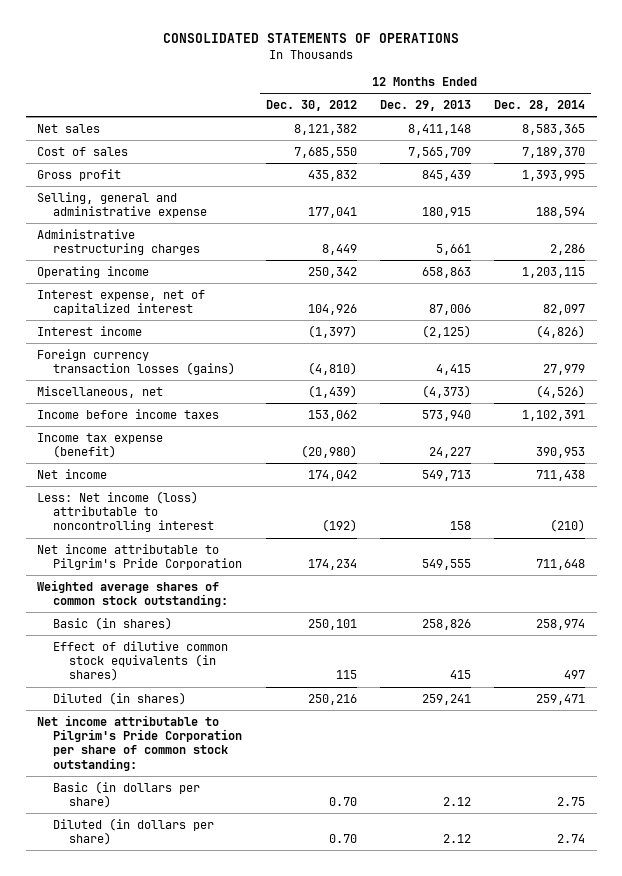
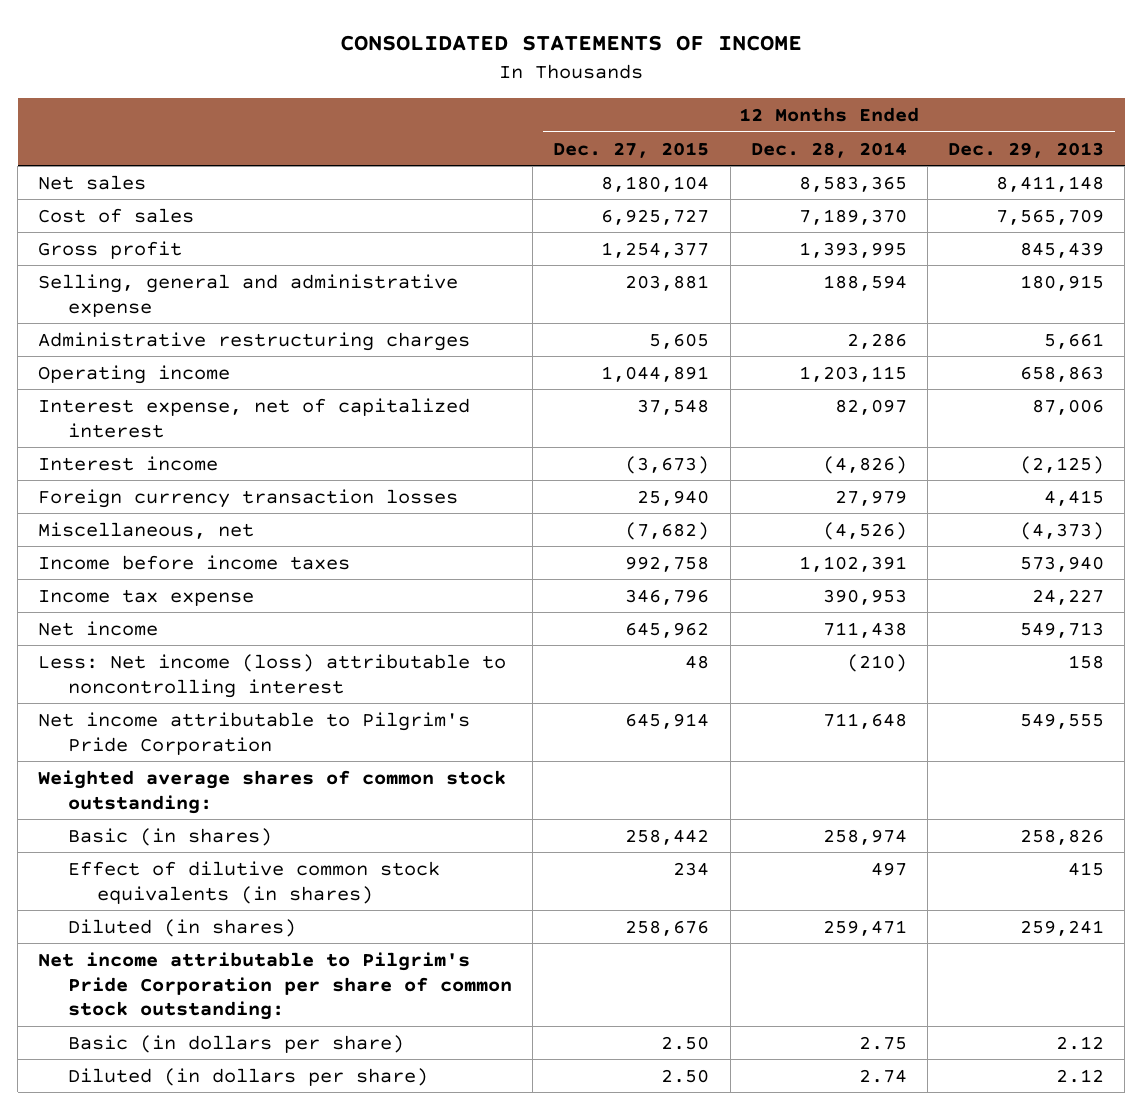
- CONSOLIDATED STATEMENTS OF OPERATIONS
+ CONSOLIDATED STATEMENTS OF INCOME
- | 12 Months Ended Dec. 30, 2012 | 12 Months Ended Dec. 29, 2013 | 12 Months Ended Dec. 28, 2014
+ | 12 Months Ended Dec. 27, 2015 | 12 Months Ended Dec. 28, 2014 | 12 Months Ended Dec. 29, 2013
- Foreign currency transaction losses (gains) | (4,810) | 4,415 | 27,979
+ Foreign currency transaction losses | 25,940 | 27,979 | 4,415
- Income tax expense (benefit) | (20,980) | 24,227 | 390,953
+ Income tax expense | 346,796 | 390,953 | 24,227

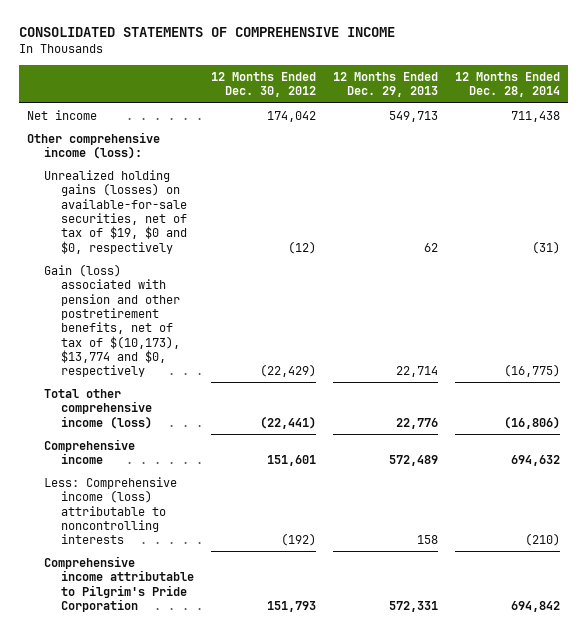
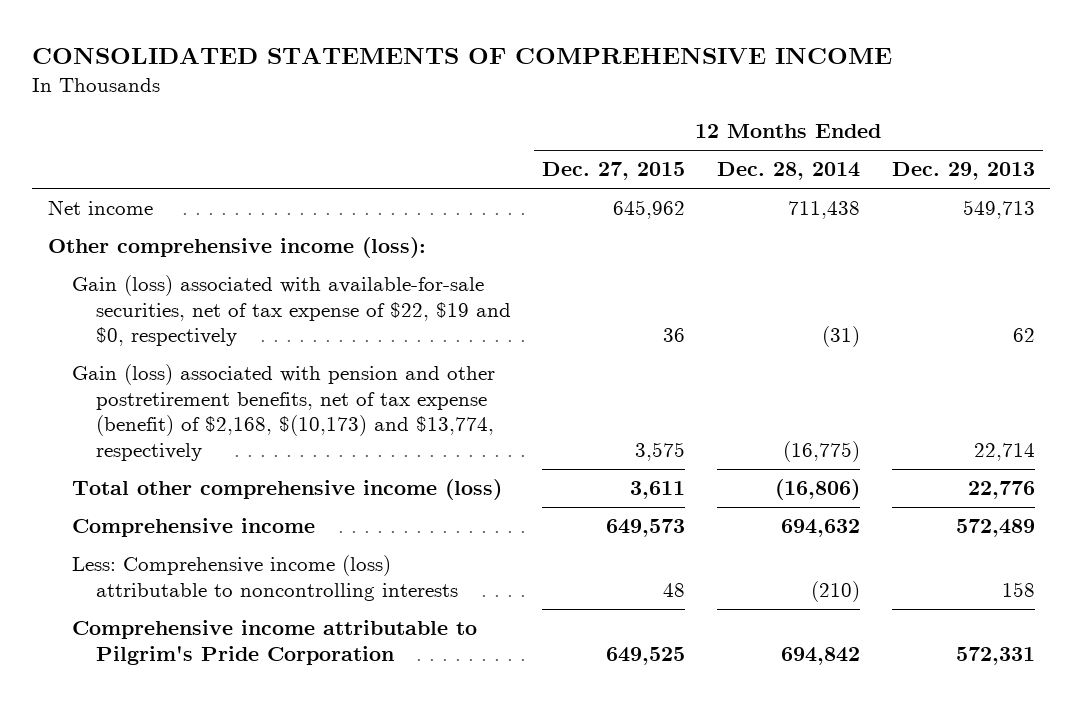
- | 12 Months Ended Dec. 30, 2012 | 12 Months Ended Dec. 29, 2013 | 12 Months Ended Dec. 28, 2014
+ | 12 Months Ended Dec. 27, 2015 | 12 Months Ended Dec. 28, 2014 | 12 Months Ended Dec. 29, 2013
- Unrealized holding gains (losses) on available-for-sale securities, net of tax of $19, $0 and $0, respectively | (12) | 62 | (31)
- Gain (loss) associated with pension and other postretirement benefits, net of tax of $(10,173), $13,774 and $0, respectively | (22,429) | 22,714 | (16,775)
+ Gain (loss) associated with available-for-sale securities, net of tax expense of $22, $19 and $0, respectively | 36 | (31) | 62
+ Gain (loss) associated with pension and other postretirement benefits, net of tax expense (benefit) of $2,168, $(10,173) and $13,774, respectively | 3,575 | (16,775) | 22,714

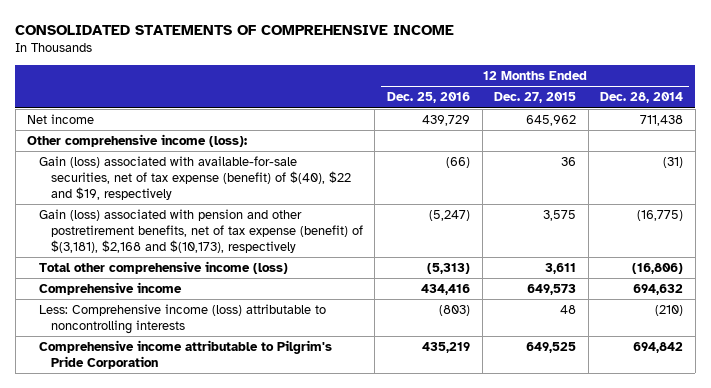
- | 12 Months Ended Dec. 27, 2015 | 12 Months Ended Dec. 28, 2014 | 12 Months Ended Dec. 29, 2013
+ | 12 Months Ended Dec. 25, 2016 | 12 Months Ended Dec. 27, 2015 | 12 Months Ended Dec. 28, 2014
- Gain (loss) associated with available-for-sale securities, net of tax expense of $22, $19 and $0, respectively | 36 | (31) | 62
- Gain (loss) associated with pension and other postretirement benefits, net of tax expense (benefit) of $2,168, $(10,173) and $13,774, respectively | 3,575 | (16,775) | 22,714
+ Gain (loss) associated with available-for-sale securities, net of tax expense (benefit) of $(40), $22 and $19, respectively | (66) | 36 | (31)
+ Gain (loss) associated with pension and other postretirement benefits, net of tax expense (benefit) of $(3,181), $2,168 and $(10,173), respectively | (5,247) | 3,575 | (16,775)

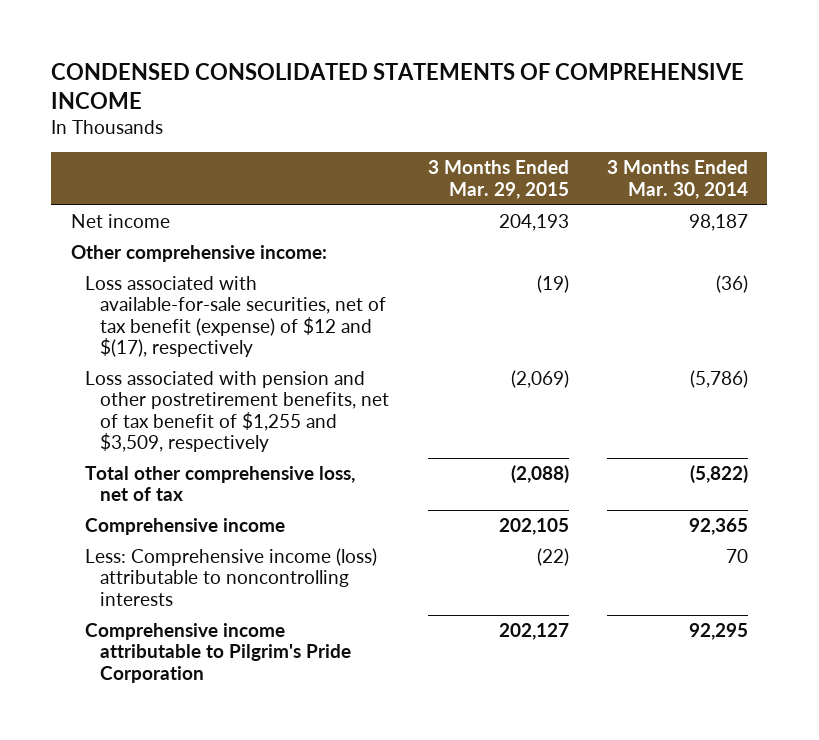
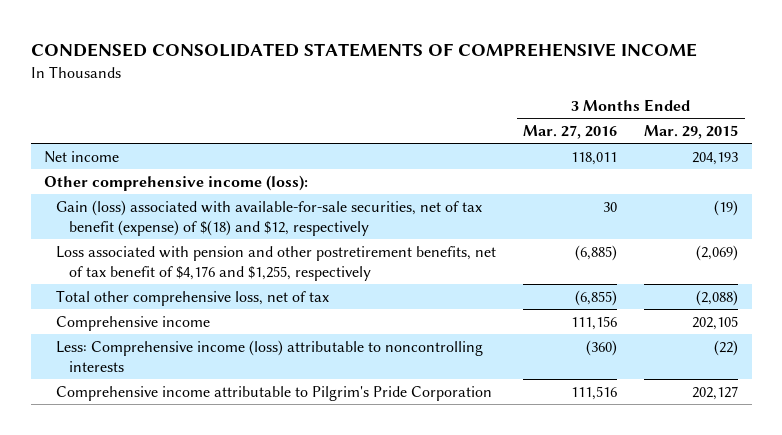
- | 3 Months Ended Mar. 29, 2015 | 3 Months Ended Mar. 30, 2014
+ | 3 Months Ended Mar. 27, 2016 | 3 Months Ended Mar. 29, 2015
- Other comprehensive income:
- Loss associated with available-for-sale securities, net of tax benefit (expense) of $12 and $(17), respectively | (19) | (36)
- Loss associated with pension and other postretirement benefits, net of tax benefit of $1,255 and $3,509, respectively | (2,069) | (5,786)
+ Other comprehensive income (loss):
+ Gain (loss) associated with available-for-sale securities, net of tax benefit (expense) of $(18) and $12, respectively | 30 | (19)
+ Loss associated with pension and other postretirement benefits, net of tax benefit of $4,176 and $1,255, respectively | (6,885) | (2,069)

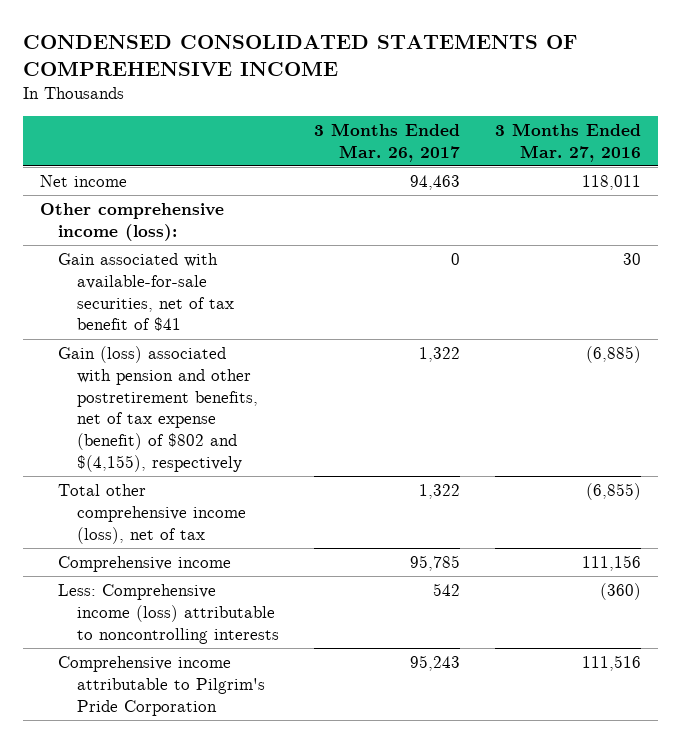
- | 3 Months Ended Mar. 27, 2016 | 3 Months Ended Mar. 29, 2015
+ | 3 Months Ended Mar. 26, 2017 | 3 Months Ended Mar. 27, 2016
- Gain (loss) associated with available-for-sale securities, net of tax benefit (expense) of $(18) and $12, respectively | 30 | (19)
- Loss associated with pension and other postretirement benefits, net of tax benefit of $4,176 and $1,255, respectively | (6,885) | (2,069)
- Total other comprehensive loss, net of tax | (6,855) | (2,088)
+ Gain associated with available-for-sale securities, net of tax benefit of $41 | 0 | 30
+ Gain (loss) associated with pension and other postretirement benefits, net of tax expense (benefit) of $802 and $(4,155), respectively | 1,322 | (6,885)
+ Total other comprehensive income (loss), net of tax | 1,322 | (6,855)

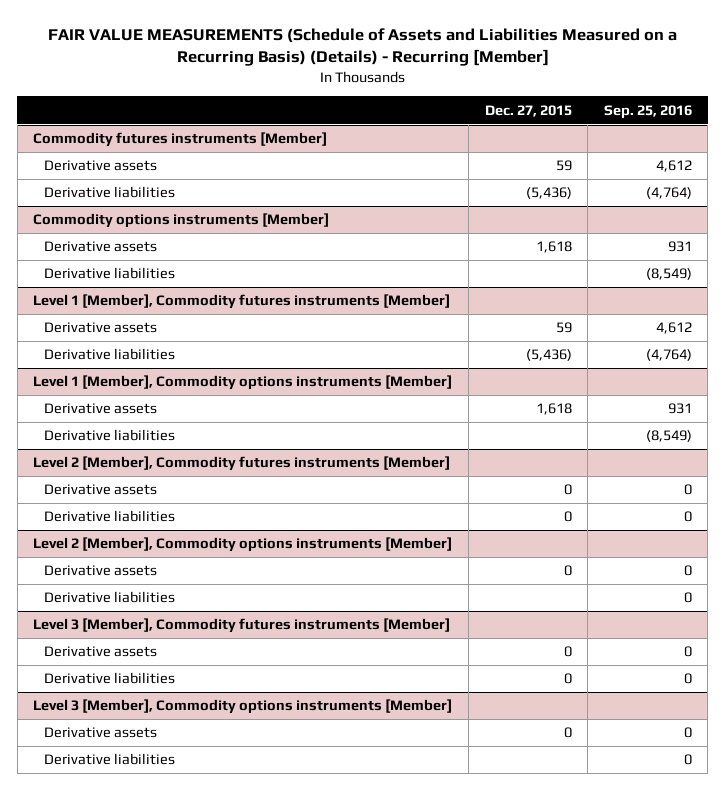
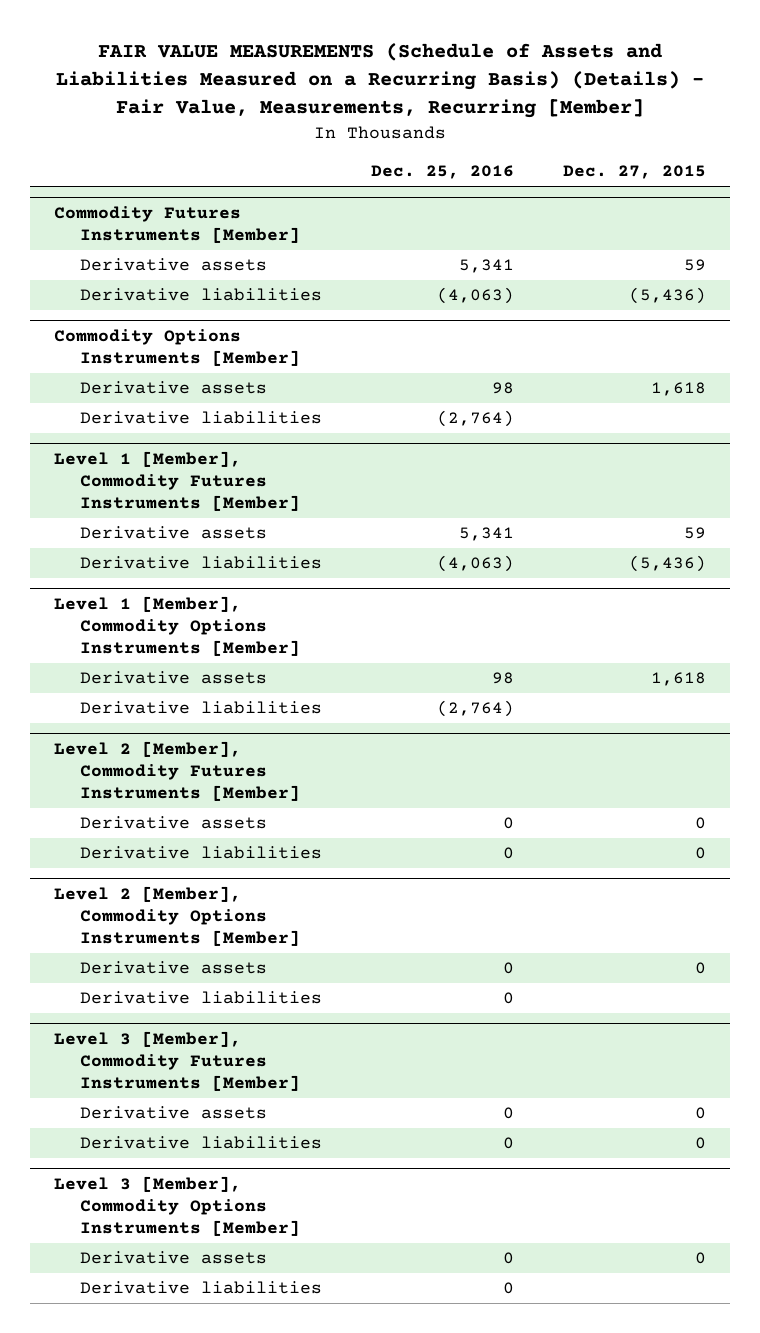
- FAIR VALUE MEASUREMENTS (Schedule of Assets and Liabilities Measured on a Recurring Basis) (Details) - Recurring [Member]
+ FAIR VALUE MEASUREMENTS (Schedule of Assets and Liabilities Measured on a Recurring Basis) (Details) - Fair Value, Measurements, Recurring [Member]
- | Dec. 27, 2015 | Sep. 25, 2016
+ | Dec. 25, 2016 | Dec. 27, 2015
- Commodity futures instruments [Member]
+ Commodity Futures Instruments [Member]
- Commodity options instruments [Member]
+ Commodity Options Instruments [Member]
- Level 1 [Member], Commodity futures instruments [Member]
+ Level 1 [Member], Commodity Futures Instruments [Member]
- Level 1 [Member], Commodity options instruments [Member]
+ Level 1 [Member], Commodity Options Instruments [Member]
- Level 2 [Member], Commodity futures instruments [Member]
+ Level 2 [Member], Commodity Futures Instruments [Member]
- Level 2 [Member], Commodity options instruments [Member]
+ Level 2 [Member], Commodity Options Instruments [Member]
- Level 3 [Member], Commodity futures instruments [Member]
+ Level 3 [Member], Commodity Futures Instruments [Member]
- Level 3 [Member], Commodity options instruments [Member]
+ Level 3 [Member], Commodity Options Instruments [Member]

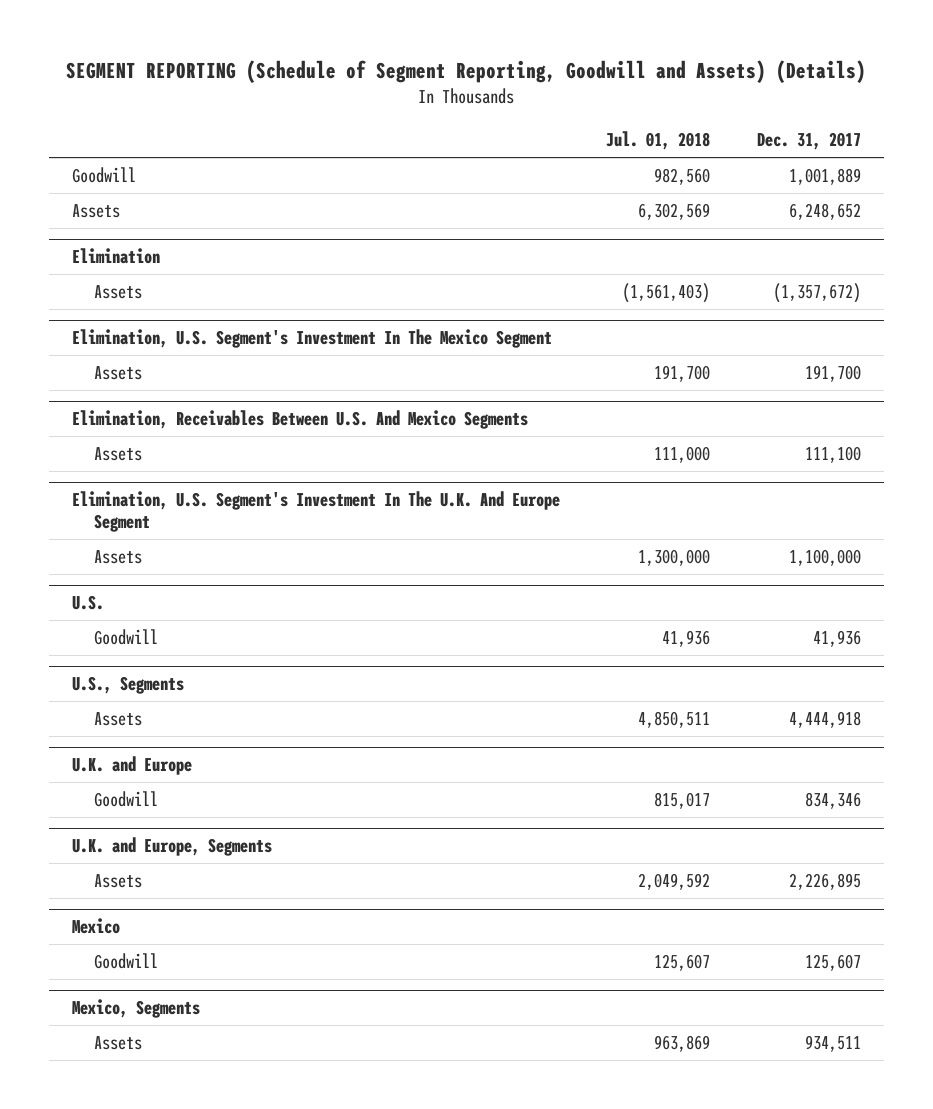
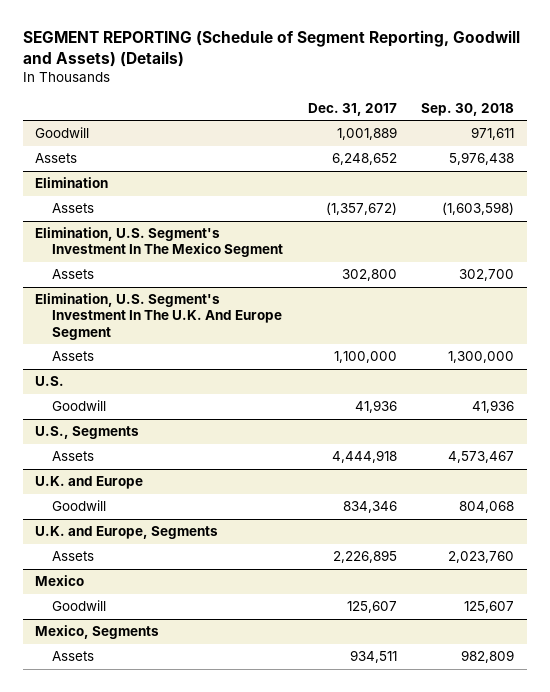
- | Jul. 01, 2018 | Dec. 31, 2017
+ | Dec. 31, 2017 | Sep. 30, 2018
@ Elimination, U.S. Segment's Investment In The Mexico Segment
- Assets | 191,700 | 191,700
- Elimination, Receivables Between U.S. And Mexico Segments
- Assets | 111,000 | 111,100
@ Elimination, U.S. Segment's Investment In The Mexico Segment
+ Assets | 302,800 | 302,700

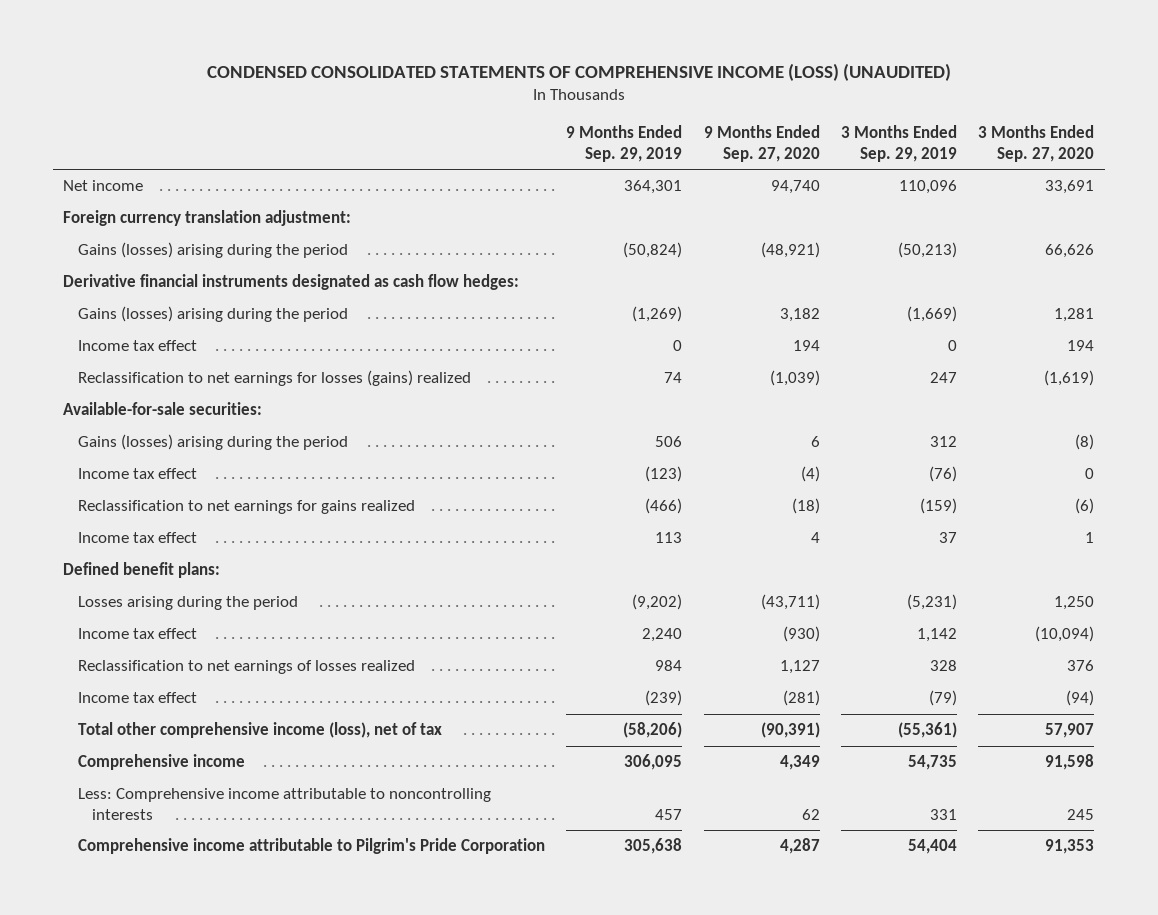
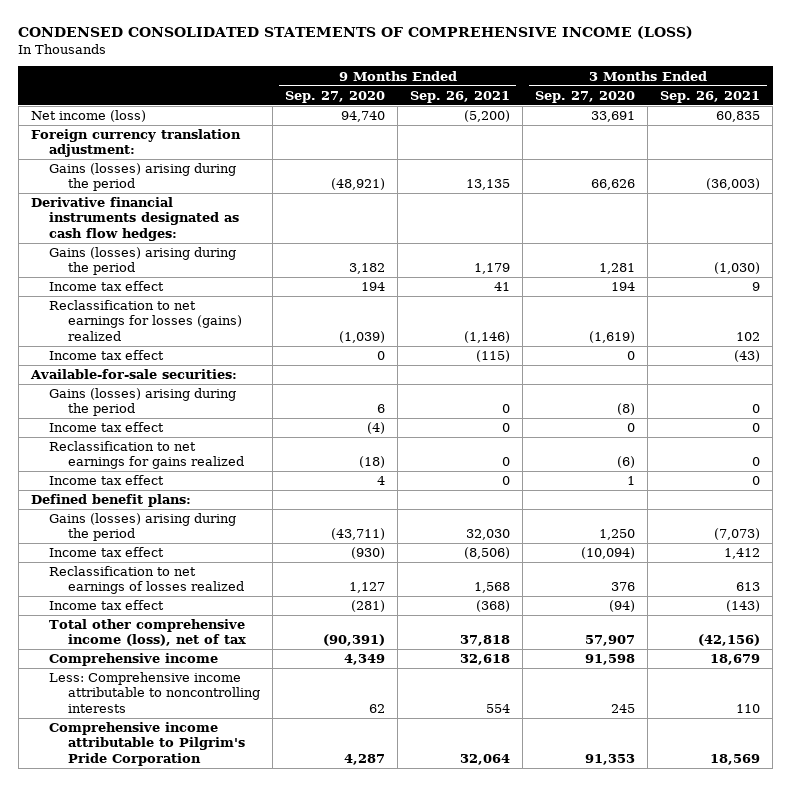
- CONDENSED CONSOLIDATED STATEMENTS OF COMPREHENSIVE INCOME (LOSS) (UNAUDITED)
+ CONDENSED CONSOLIDATED STATEMENTS OF COMPREHENSIVE INCOME (LOSS)
- | 9 Months Ended Sep. 29, 2019 | 9 Months Ended Sep. 27, 2020 | 3 Months Ended Sep. 29, 2019 | 3 Months Ended Sep. 27, 2020
+ | 9 Months Ended Sep. 27, 2020 | 9 Months Ended Sep. 26, 2021 | 3 Months Ended Sep. 27, 2020 | 3 Months Ended Sep. 26, 2021
- Net income | 364,301 | 94,740 | 110,096 | 33,691
+ Net income (loss) | 94,740 | (5,200) | 33,691 | 60,835
+ Income tax effect | 0 | (115) | 0 | (43)
- Losses arising during the period | (9,202) | (43,711) | (5,231) | 1,250
+ Gains (losses) arising during the period | (43,711) | 32,030 | 1,250 | (7,073)

